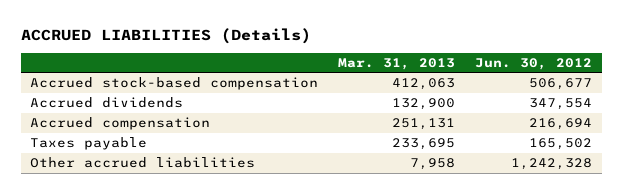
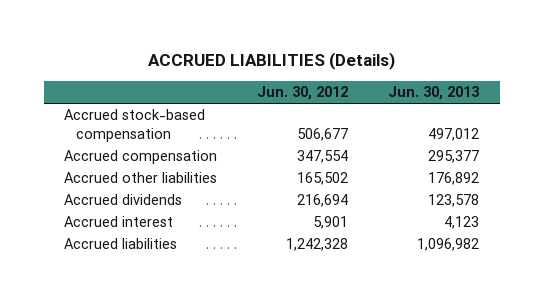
- | Mar. 31, 2013 | Jun. 30, 2012
+ | Jun. 30, 2012 | Jun. 30, 2013
- Accrued dividends | 132,900 | 347,554
- Accrued compensation | 251,131 | 216,694
- Taxes payable | 233,695 | 165,502
- Other accrued liabilities | 7,958 | 1,242,328
+ Accrued compensation | 347,554 | 295,377
+ Accrued other liabilities | 165,502 | 176,892
+ Accrued dividends | 216,694 | 123,578
+ Accrued interest | 5,901 | 4,123
+ Accrued liabilities | 1,242,328 | 1,096,982

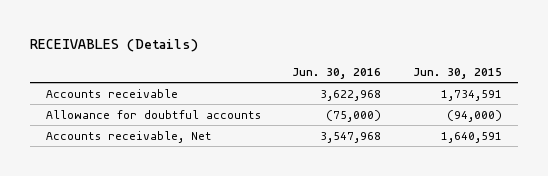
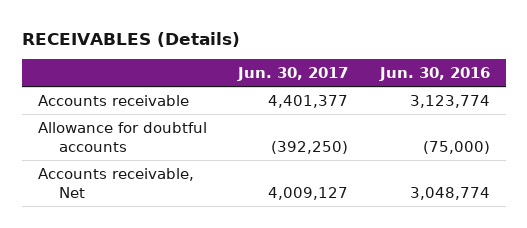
- | Jun. 30, 2016 | Jun. 30, 2015
+ | Jun. 30, 2017 | Jun. 30, 2016
- Accounts receivable | 3,622,968 | 1,734,591
+ Accounts receivable | 4,401,377 | 3,123,774
- Accounts receivable, Net | 3,547,968 | 1,640,591
+ Accounts receivable, Net | 4,009,127 | 3,048,774

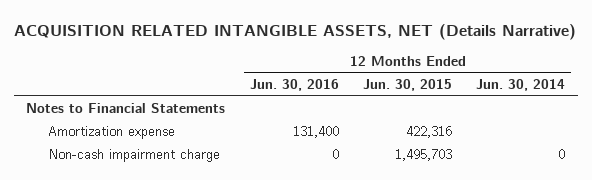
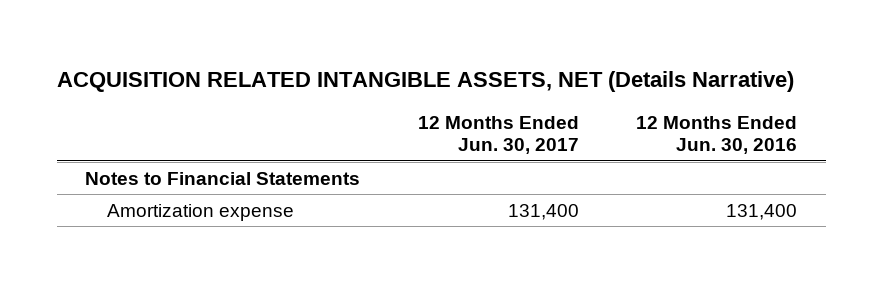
- | 12 Months Ended Jun. 30, 2016 | 12 Months Ended Jun. 30, 2015 | 12 Months Ended Jun. 30, 2014
+ | 12 Months Ended Jun. 30, 2017 | 12 Months Ended Jun. 30, 2016
- Non-cash impairment charge | 0 | 1,495,703 | 0

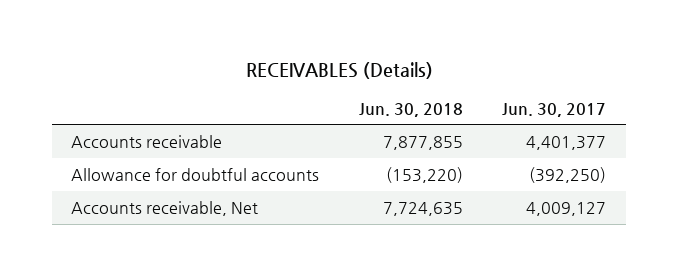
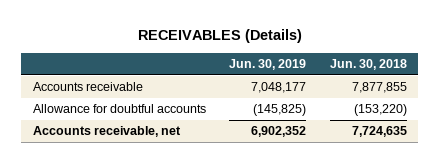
- | Jun. 30, 2018 | Jun. 30, 2017
+ | Jun. 30, 2019 | Jun. 30, 2018
- Accounts receivable, Net | 7,724,635 | 4,009,127
+ Accounts receivable, net | 6,902,352 | 7,724,635

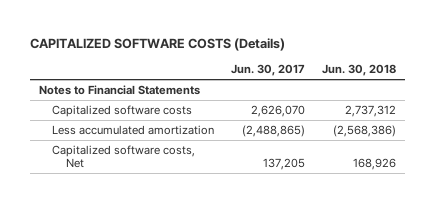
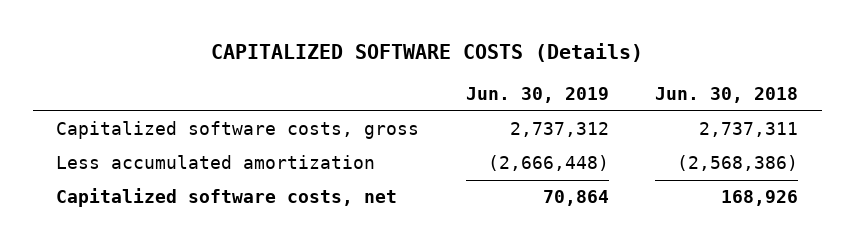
- | Jun. 30, 2017 | Jun. 30, 2018
+ | Jun. 30, 2019 | Jun. 30, 2018
- Notes to Financial Statements
- Capitalized software costs | 2,626,070 | 2,737,312
+ Capitalized software costs, gross | 2,737,312 | 2,737,311
- Capitalized software costs, Net | 137,205 | 168,926
+ Capitalized software costs, net | 70,864 | 168,926

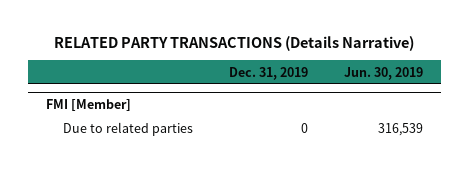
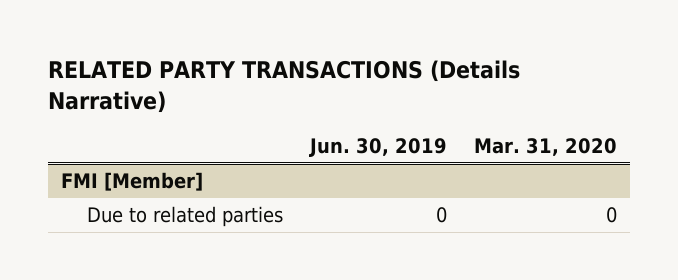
- | Dec. 31, 2019 | Jun. 30, 2019
+ | Jun. 30, 2019 | Mar. 31, 2020
@ FMI [Member]
- Due to related parties | 0 | 316,539
+ Due to related parties | 0 | 0

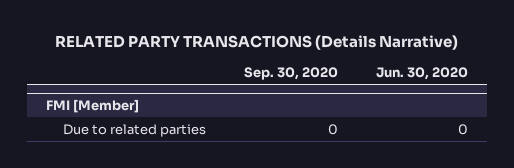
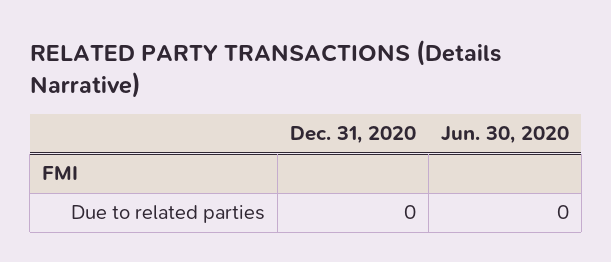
- | Sep. 30, 2020 | Jun. 30, 2020
+ | Dec. 31, 2020 | Jun. 30, 2020
- FMI [Member]
+ FMI

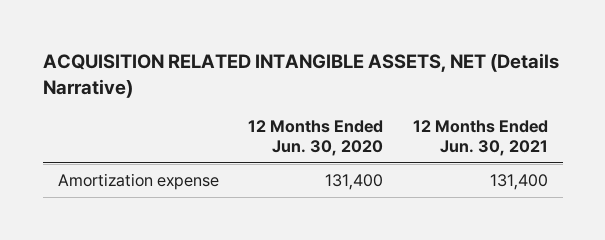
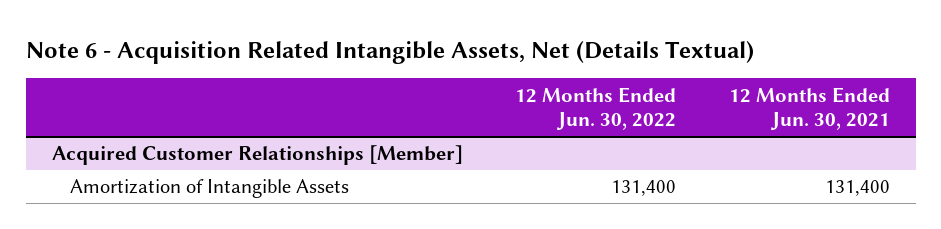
- ACQUISITION RELATED INTANGIBLE ASSETS, NET (Details Narrative)
+ Note 6 - Acquisition Related Intangible Assets, Net (Details Textual)
- | 12 Months Ended Jun. 30, 2020 | 12 Months Ended Jun. 30, 2021
+ | 12 Months Ended Jun. 30, 2022 | 12 Months Ended Jun. 30, 2021
- Amortization expense | 131,400 | 131,400
+ Acquired Customer Relationships [Member]
+ Amortization of Intangible Assets | 131,400 | 131,400

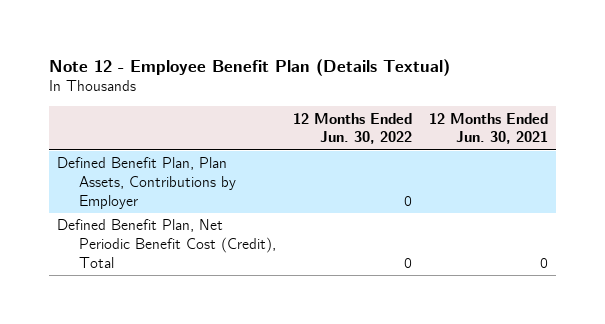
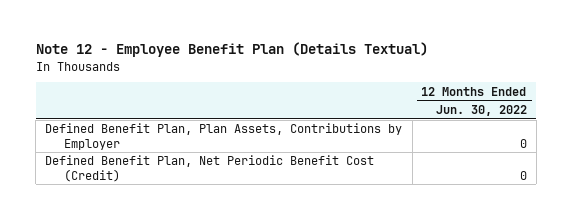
- | 12 Months Ended Jun. 30, 2022 | 12 Months Ended Jun. 30, 2021
+ | 12 Months Ended Jun. 30, 2022
- Defined Benefit Plan, Net Periodic Benefit Cost (Credit), Total | 0 | 0
+ Defined Benefit Plan, Net Periodic Benefit Cost (Credit) | 0

